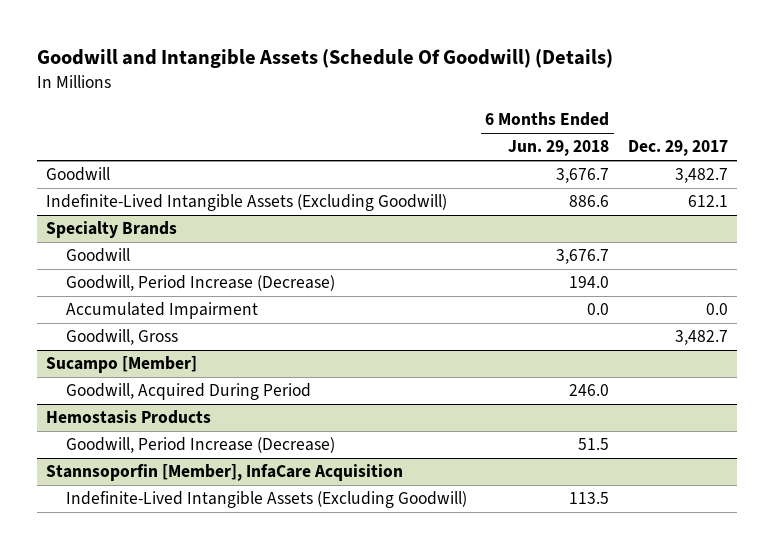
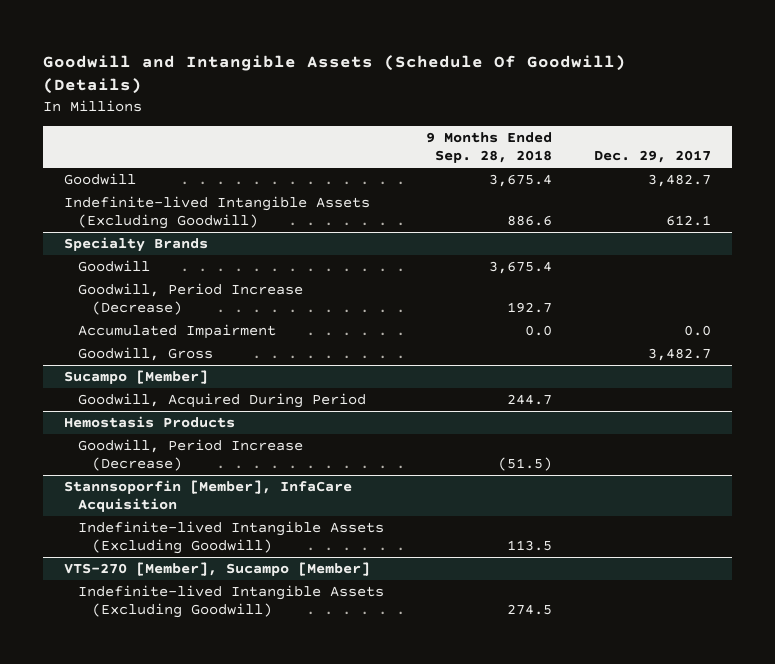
- | 6 Months Ended Jun. 29, 2018 | Dec. 29, 2017
+ | 9 Months Ended Sep. 28, 2018 | Dec. 29, 2017
- Indefinite-Lived Intangible Assets (Excluding Goodwill) | 886.6 | 612.1
+ Indefinite-lived Intangible Assets (Excluding Goodwill) | 886.6 | 612.1
@ Stannsoporfin [Member], InfaCare Acquisition
- Indefinite-Lived Intangible Assets (Excluding Goodwill) | 113.5 |
+ Indefinite-lived Intangible Assets (Excluding Goodwill) | 113.5 |
+ VTS-270 [Member], Sucampo [Member]
+ Indefinite-lived Intangible Assets (Excluding Goodwill) | 274.5 |

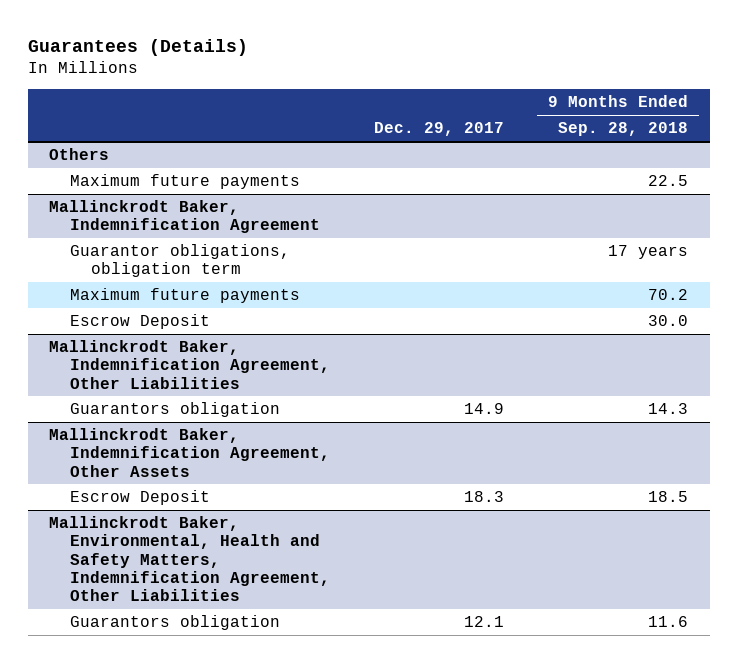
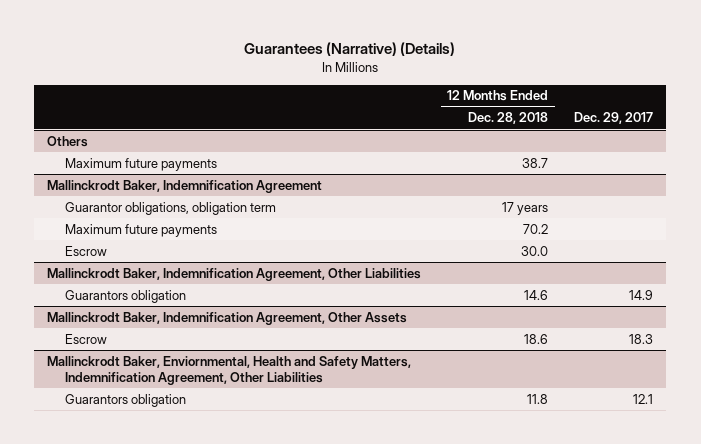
- Guarantees (Details)
+ Guarantees (Narrative) (Details)
- | Dec. 29, 2017 | 9 Months Ended Sep. 28, 2018
+ | 12 Months Ended Dec. 28, 2018 | Dec. 29, 2017
@ Mallinckrodt Baker, Indemnification Agreement
- Escrow Deposit | | 30.0
+ Escrow | 30.0 |
@ Mallinckrodt Baker, Indemnification Agreement, Other Assets
- Escrow Deposit | 18.3 | 18.5
- Mallinckrodt Baker, Environmental, Health and Safety Matters, Indemnification Agreement, Other Liabilities
@ Mallinckrodt Baker, Indemnification Agreement, Other Assets
+ Escrow | 18.6 | 18.3
+ Mallinckrodt Baker, Enviornmental, Health and Safety Matters, Indemnification Agreement, Other Liabilities

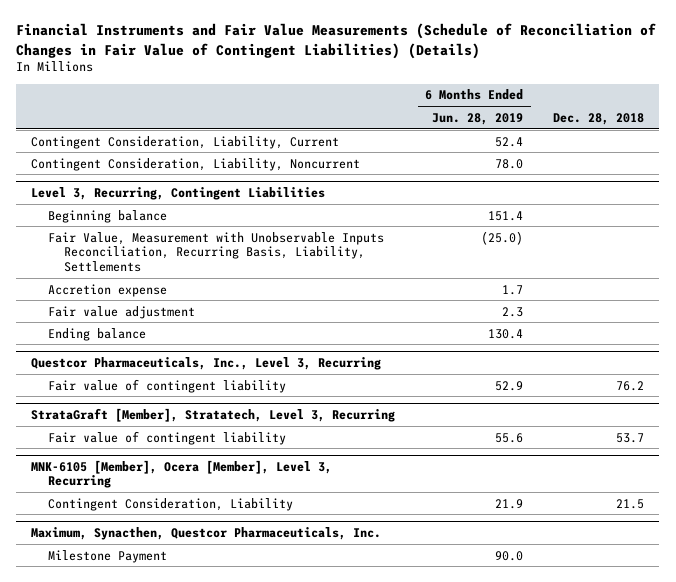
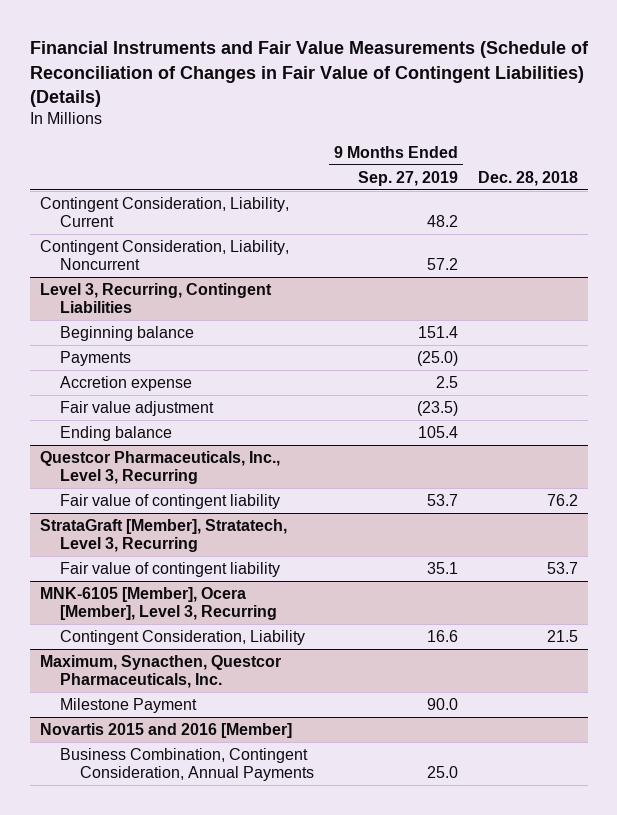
- | 6 Months Ended Jun. 28, 2019 | Dec. 28, 2018
+ | 9 Months Ended Sep. 27, 2019 | Dec. 28, 2018
@ Level 3, Recurring, Contingent Liabilities
- Fair Value, Measurement with Unobservable Inputs Reconciliation, Recurring Basis, Liability, Settlements | (25.0) |
+ Payments | (25.0) |
+ Novartis 2015 and 2016 [Member]
+ Business Combination, Contingent Consideration, Annual Payments | 25.0 |

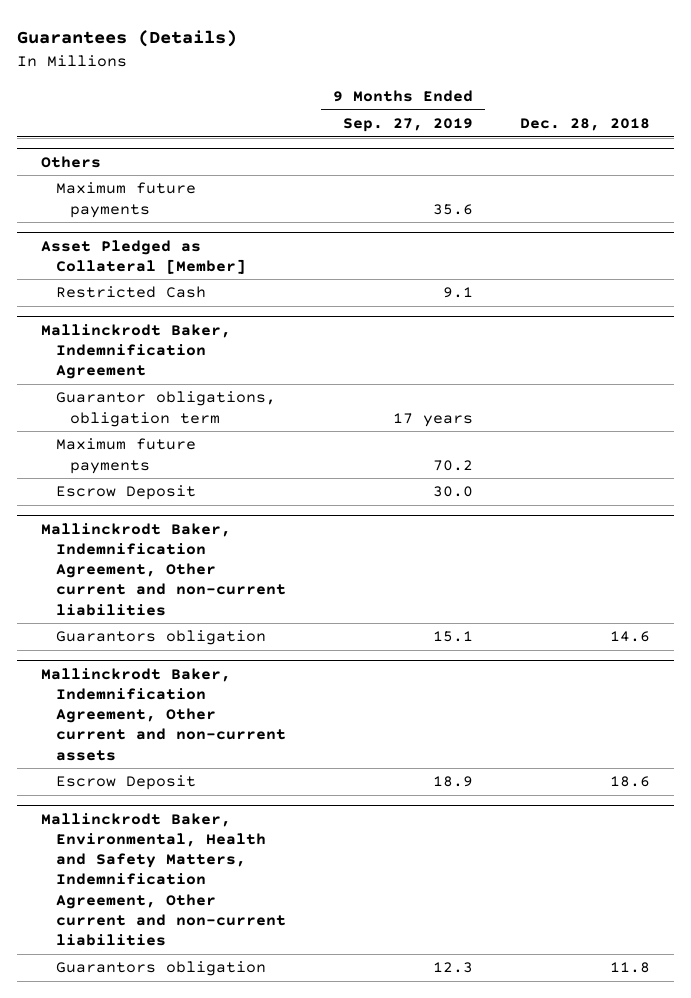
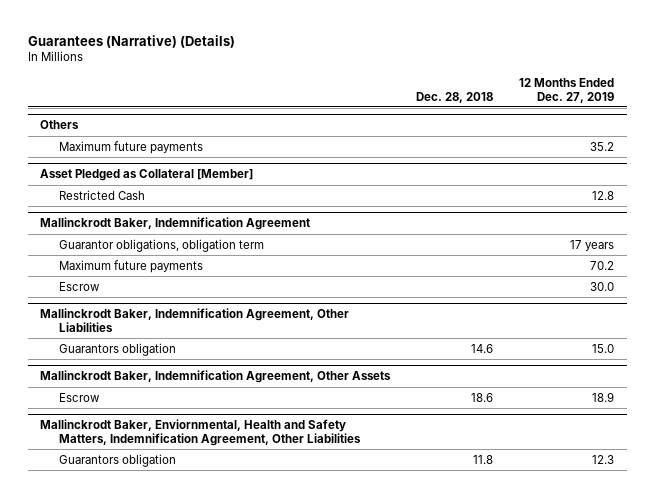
- Guarantees (Details)
+ Guarantees (Narrative) (Details)
- | 9 Months Ended Sep. 27, 2019 | Dec. 28, 2018
+ | Dec. 28, 2018 | 12 Months Ended Dec. 27, 2019
@ Mallinckrodt Baker, Indemnification Agreement
- Escrow Deposit | 30.0 |
- Mallinckrodt Baker, Indemnification Agreement, Other current and non-current liabilities
@ Mallinckrodt Baker, Indemnification Agreement
+ Escrow | | 30.0
+ Mallinckrodt Baker, Indemnification Agreement, Other Liabilities
- Mallinckrodt Baker, Indemnification Agreement, Other current and non-current assets
- Escrow Deposit | 18.9 | 18.6
- Mallinckrodt Baker, Environmental, Health and Safety Matters, Indemnification Agreement, Other current and non-current liabilities
+ Mallinckrodt Baker, Indemnification Agreement, Other Assets
+ Escrow | 18.6 | 18.9
+ Mallinckrodt Baker, Enviornmental, Health and Safety Matters, Indemnification Agreement, Other Liabilities

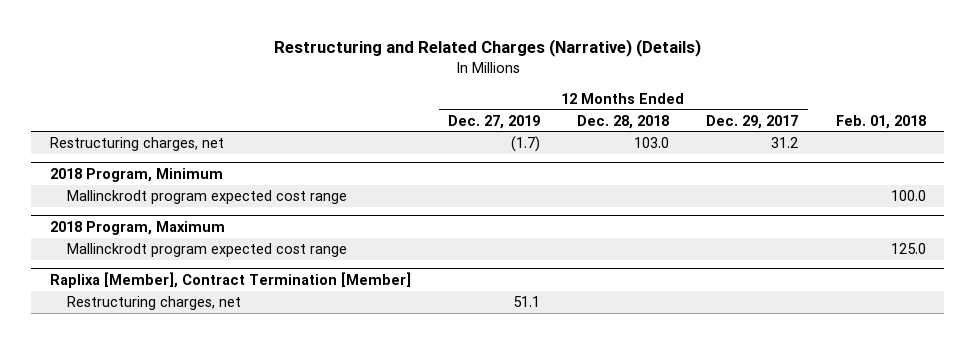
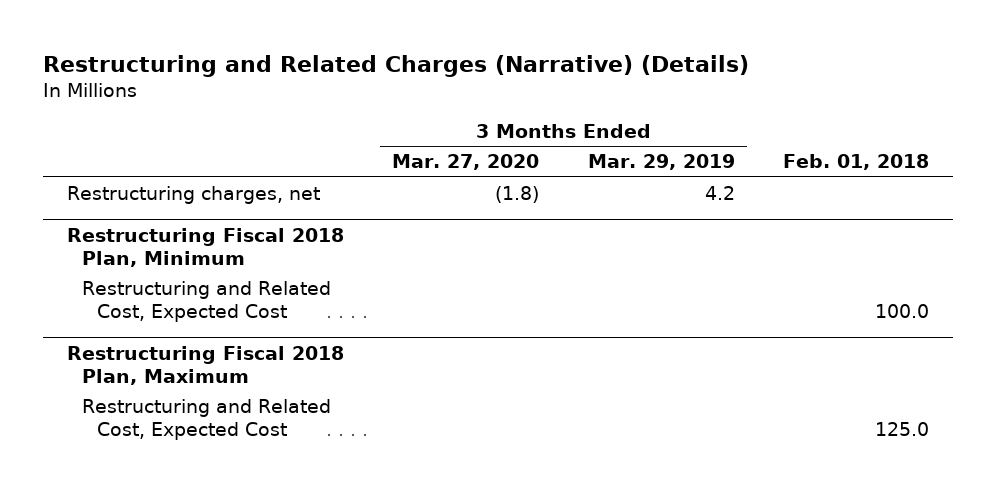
- | 12 Months Ended Dec. 27, 2019 | 12 Months Ended Dec. 28, 2018 | 12 Months Ended Dec. 29, 2017 | Feb. 01, 2018
+ | 3 Months Ended Mar. 27, 2020 | 3 Months Ended Mar. 29, 2019 | Feb. 01, 2018
- 2018 Program, Minimum
- Mallinckrodt program expected cost range | | | | 100.0
- 2018 Program, Maximum
- Mallinckrodt program expected cost range | | | | 125.0
- Raplixa [Member], Contract Termination [Member]
- Restructuring charges, net | 51.1 | | |
+ Restructuring Fiscal 2018 Plan, Minimum
+ Restructuring and Related Cost, Expected Cost | | | 100.0
+ Restructuring Fiscal 2018 Plan, Maximum
+ Restructuring and Related Cost, Expected Cost | | | 125.0

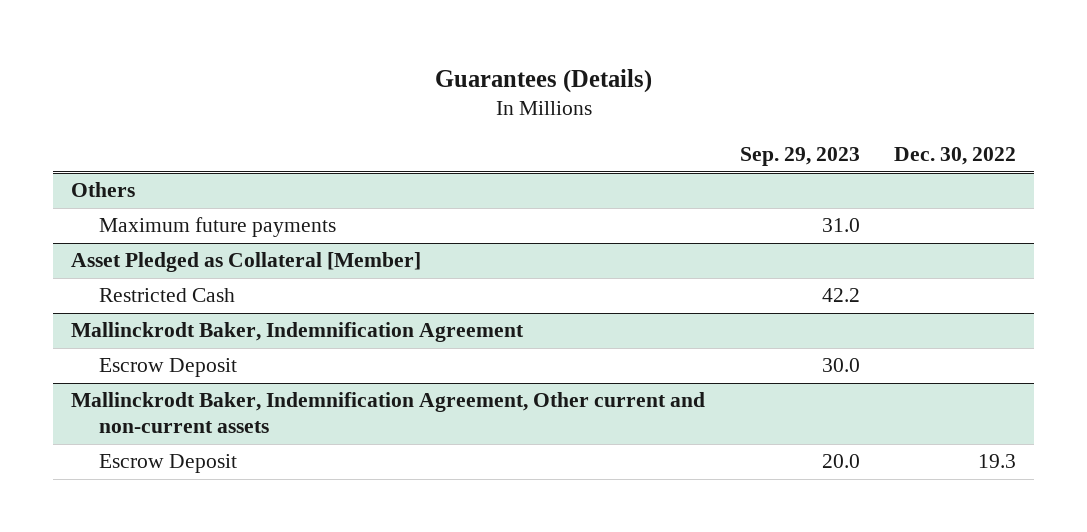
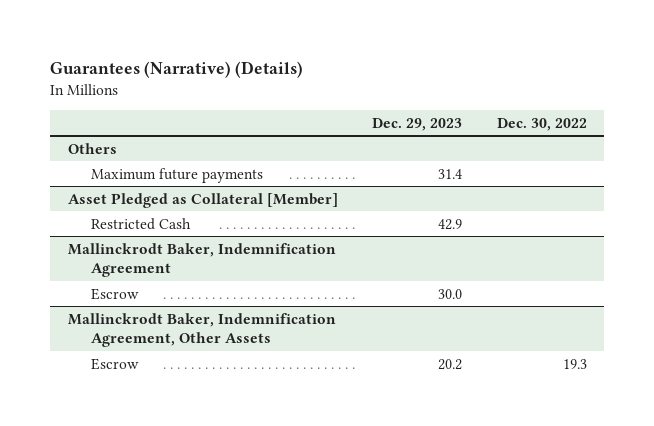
- Guarantees (Details)
+ Guarantees (Narrative) (Details)
- | Sep. 29, 2023 | Dec. 30, 2022
+ | Dec. 29, 2023 | Dec. 30, 2022
@ Mallinckrodt Baker, Indemnification Agreement
- Escrow Deposit | 30.0 |
- Mallinckrodt Baker, Indemnification Agreement, Other current and non-current assets
- Escrow Deposit | 20.0 | 19.3
@ Mallinckrodt Baker, Indemnification Agreement
+ Escrow | 30.0 |
+ Mallinckrodt Baker, Indemnification Agreement, Other Assets
+ Escrow | 20.2 | 19.3

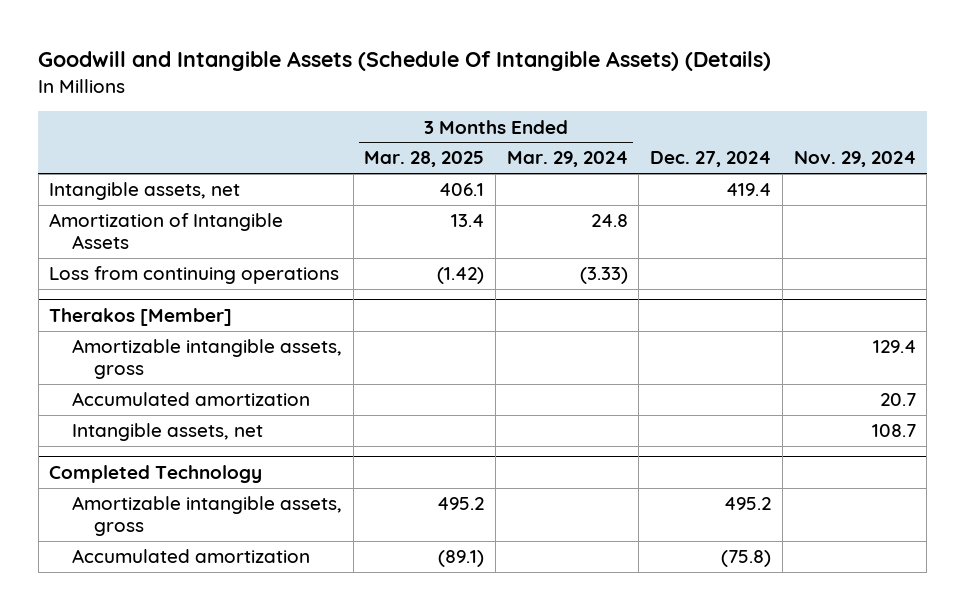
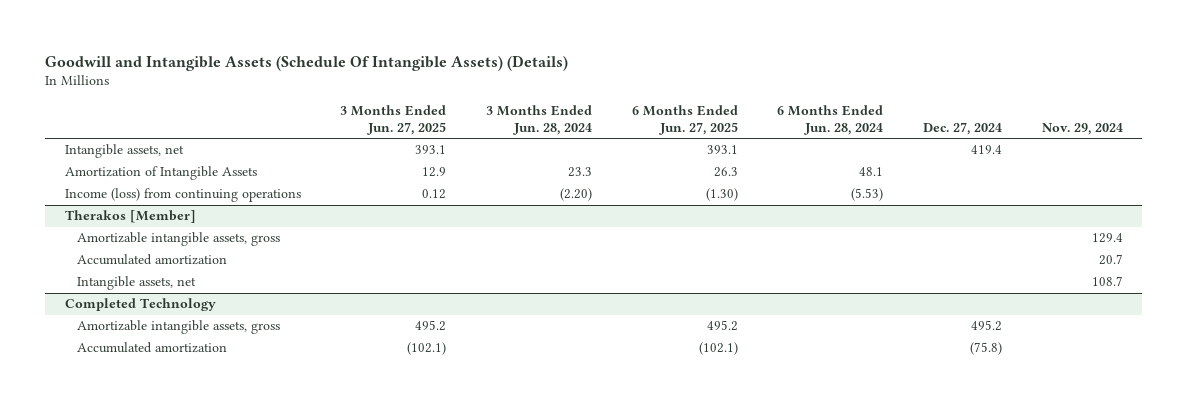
- | 3 Months Ended Mar. 28, 2025 | 3 Months Ended Mar. 29, 2024 | Dec. 27, 2024 | Nov. 29, 2024
+ | 3 Months Ended Jun. 27, 2025 | 3 Months Ended Jun. 28, 2024 | 6 Months Ended Jun. 27, 2025 | 6 Months Ended Jun. 28, 2024 | Dec. 27, 2024 | Nov. 29, 2024
- Loss from continuing operations | (1.42) | (3.33) | |
+ Income (loss) from continuing operations | 0.12 | (2.20) | (1.30) | (5.53) | |

